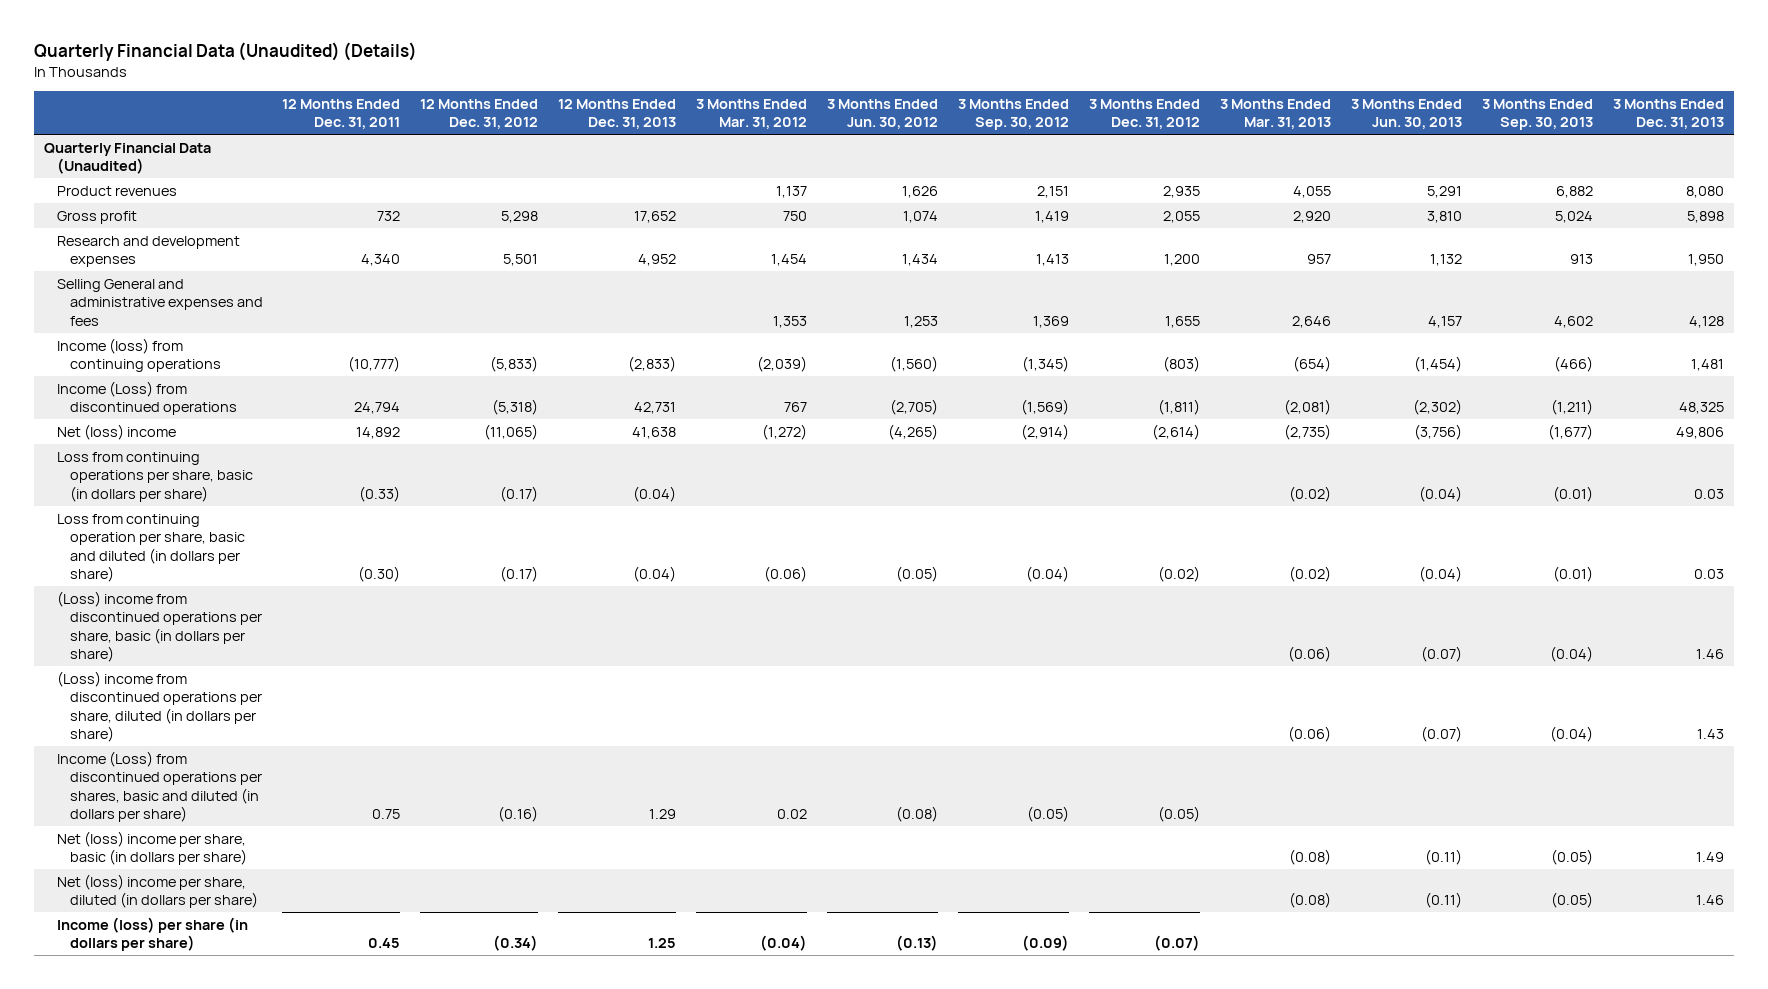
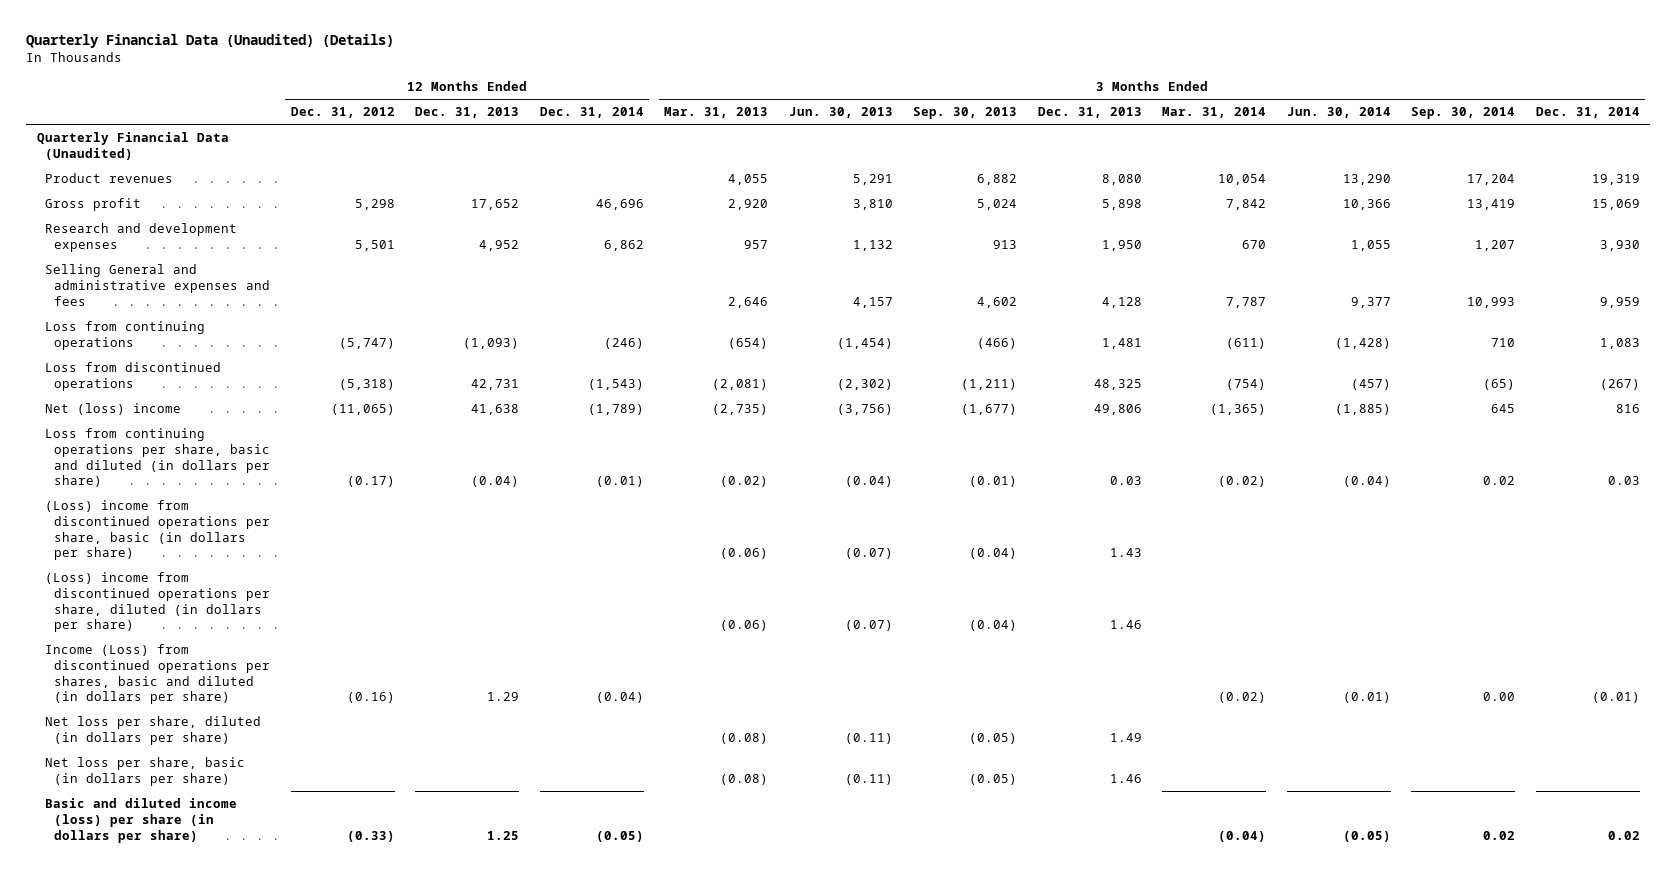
- | 12 Months Ended Dec. 31, 2011 | 12 Months Ended Dec. 31, 2012 | 12 Months Ended Dec. 31, 2013 | 3 Months Ended Mar. 31, 2012 | 3 Months Ended Jun. 30, 2012 | 3 Months Ended Sep. 30, 2012 | 3 Months Ended Dec. 31, 2012 | 3 Months Ended Mar. 31, 2013 | 3 Months Ended Jun. 30, 2013 | 3 Months Ended Sep. 30, 2013 | 3 Months Ended Dec. 31, 2013
+ | 12 Months Ended Dec. 31, 2012 | 12 Months Ended Dec. 31, 2013 | 12 Months Ended Dec. 31, 2014 | 3 Months Ended Mar. 31, 2013 | 3 Months Ended Jun. 30, 2013 | 3 Months Ended Sep. 30, 2013 | 3 Months Ended Dec. 31, 2013 | 3 Months Ended Mar. 31, 2014 | 3 Months Ended Jun. 30, 2014 | 3 Months Ended Sep. 30, 2014 | 3 Months Ended Dec. 31, 2014
- Income (loss) from continuing operations | (10,777) | (5,833) | (2,833) | (2,039) | (1,560) | (1,345) | (803) | (654) | (1,454) | (466) | 1,481
- Income (Loss) from discontinued operations | 24,794 | (5,318) | 42,731 | 767 | (2,705) | (1,569) | (1,811) | (2,081) | (2,302) | (1,211) | 48,325
+ Loss from continuing operations | (5,747) | (1,093) | (246) | (654) | (1,454) | (466) | 1,481 | (611) | (1,428) | 710 | 1,083
+ Loss from discontinued operations | (5,318) | 42,731 | (1,543) | (2,081) | (2,302) | (1,211) | 48,325 | (754) | (457) | (65) | (267)
- Loss from continuing operations per share, basic (in dollars per share) | (0.33) | (0.17) | (0.04) | | | | | (0.02) | (0.04) | (0.01) | 0.03
- Loss from continuing operation per share, basic and diluted (in dollars per share) | (0.30) | (0.17) | (0.04) | (0.06) | (0.05) | (0.04) | (0.02) | (0.02) | (0.04) | (0.01) | 0.03
- (Loss) income from discontinued operations per share, basic (in dollars per share) | | | | | | | | (0.06) | (0.07) | (0.04) | 1.46
- (Loss) income from discontinued operations per share, diluted (in dollars per share) | | | | | | | | (0.06) | (0.07) | (0.04) | 1.43
+ Loss from continuing operations per share, basic and diluted (in dollars per share) | (0.17) | (0.04) | (0.01) | (0.02) | (0.04) | (0.01) | 0.03 | (0.02) | (0.04) | 0.02 | 0.03
+ (Loss) income from discontinued operations per share, basic (in dollars per share) | | | | (0.06) | (0.07) | (0.04) | 1.43 | | | |
+ (Loss) income from discontinued operations per share, diluted (in dollars per share) | | | | (0.06) | (0.07) | (0.04) | 1.46 | | | |
- Net (loss) income per share, basic (in dollars per share) | | | | | | | | (0.08) | (0.11) | (0.05) | 1.49
- Net (loss) income per share, diluted (in dollars per share) | | | | | | | | (0.08) | (0.11) | (0.05) | 1.46
- Income (loss) per share (in dollars per share) | 0.45 | (0.34) | 1.25 | (0.04) | (0.13) | (0.09) | (0.07) | | | |
+ Net loss per share, diluted (in dollars per share) | | | | (0.08) | (0.11) | (0.05) | 1.49 | | | |
+ Net loss per share, basic (in dollars per share) | | | | (0.08) | (0.11) | (0.05) | 1.46 | | | |
+ Basic and diluted income (loss) per share (in dollars per share) | (0.33) | 1.25 | (0.05) | | | | | (0.04) | (0.05) | 0.02 | 0.02

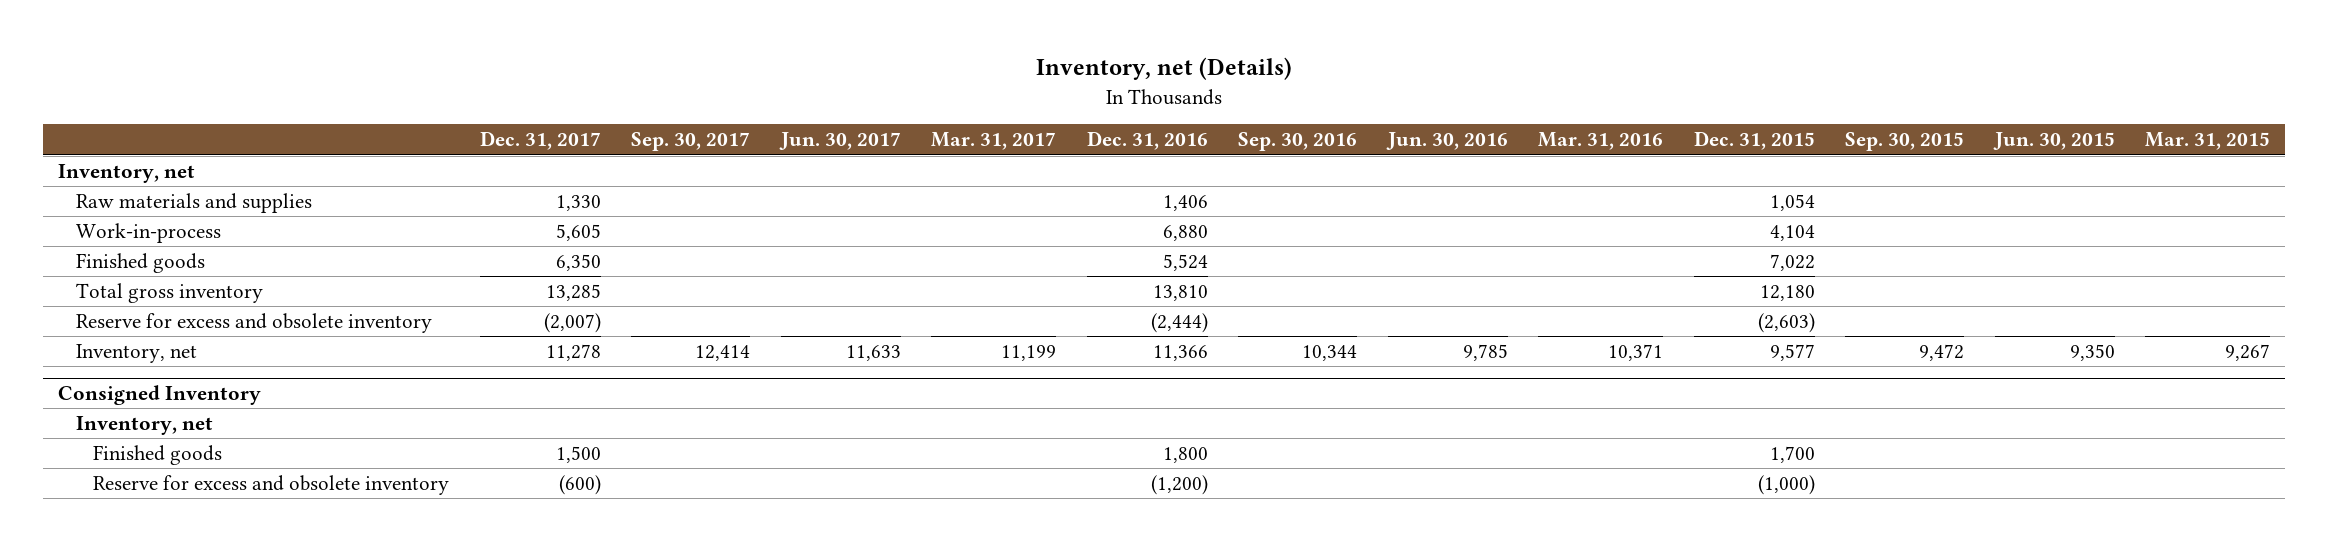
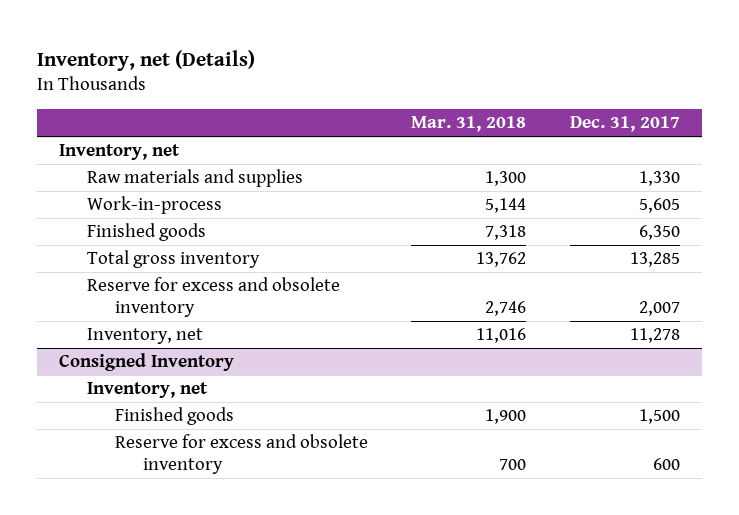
- | Dec. 31, 2017 | Sep. 30, 2017 | Jun. 30, 2017 | Mar. 31, 2017 | Dec. 31, 2016 | Sep. 30, 2016 | Jun. 30, 2016 | Mar. 31, 2016 | Dec. 31, 2015 | Sep. 30, 2015 | Jun. 30, 2015 | Mar. 31, 2015
+ | Mar. 31, 2018 | Dec. 31, 2017
- Reserve for excess and obsolete inventory | (2,007) | | | | (2,444) | | | | (2,603) | | |
+ Reserve for excess and obsolete inventory | 2,746 | 2,007
@ Consigned Inventory
- Reserve for excess and obsolete inventory | (600) | | | | (1,200) | | | | (1,000) | | |
+ Reserve for excess and obsolete inventory | 700 | 600

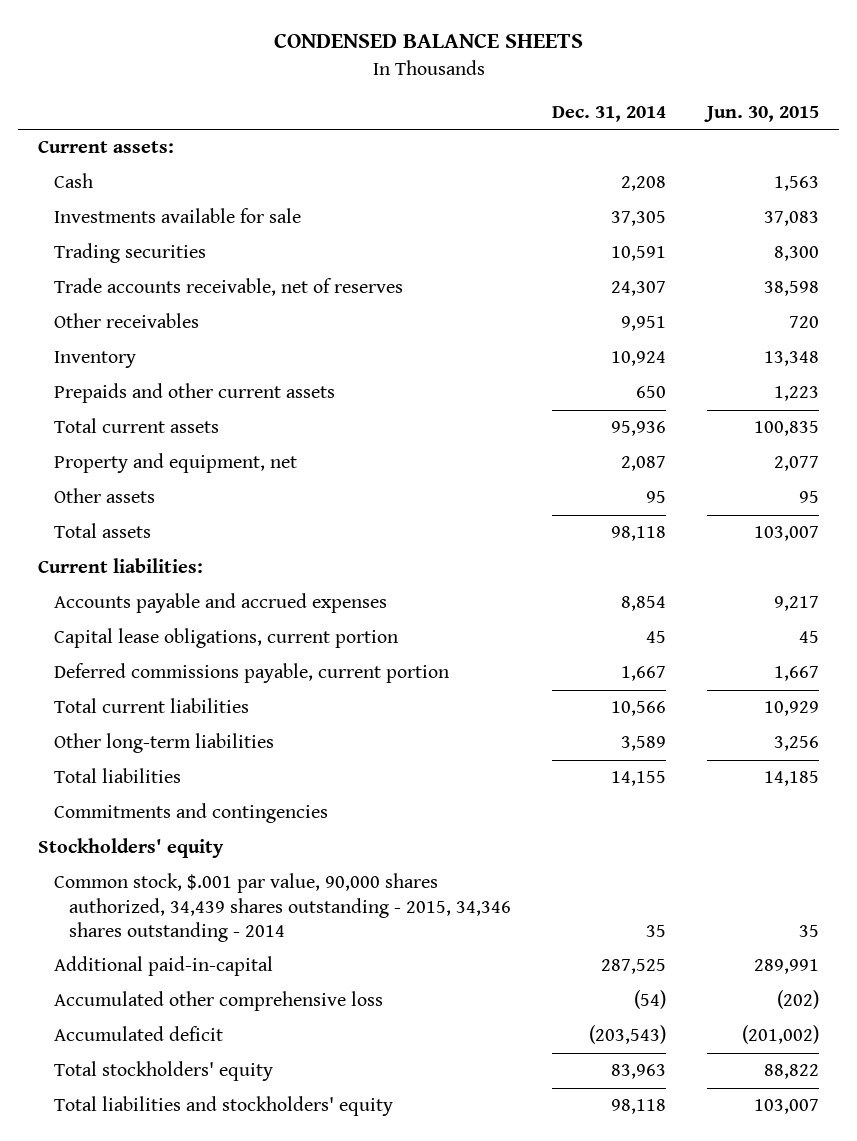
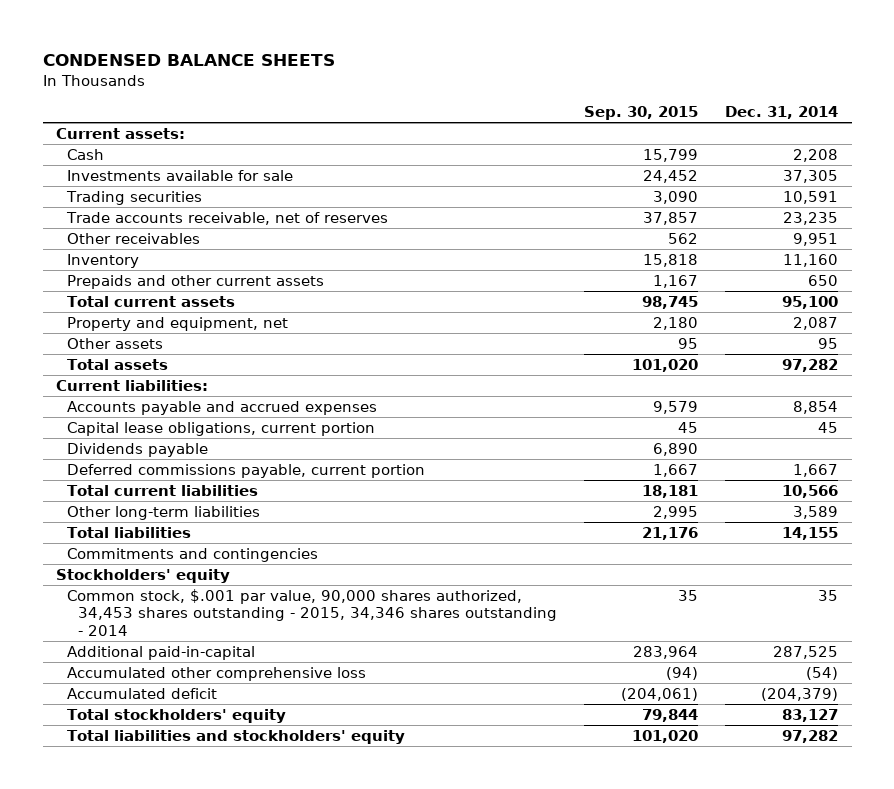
- | Dec. 31, 2014 | Jun. 30, 2015
+ | Sep. 30, 2015 | Dec. 31, 2014
- Trade accounts receivable, net of reserves | 24,307 | 38,598
+ Trade accounts receivable, net of reserves | 37,857 | 23,235
- Inventory | 10,924 | 13,348
+ Inventory | 15,818 | 11,160
- Total current assets | 95,936 | 100,835
+ Total current assets | 98,745 | 95,100
- Total assets | 98,118 | 103,007
+ Total assets | 101,020 | 97,282
+ Dividends payable | 6,890 |
- Common stock, $.001 par value, 90,000 shares authorized, 34,439 shares outstanding - 2015, 34,346 shares outstanding - 2014 | 35 | 35
+ Common stock, $.001 par value, 90,000 shares authorized, 34,453 shares outstanding - 2015, 34,346 shares outstanding - 2014 | 35 | 35
- Accumulated deficit | (203,543) | (201,002)
- Total stockholders' equity | 83,963 | 88,822
- Total liabilities and stockholders' equity | 98,118 | 103,007
+ Accumulated deficit | (204,061) | (204,379)
+ Total stockholders' equity | 79,844 | 83,127
+ Total liabilities and stockholders' equity | 101,020 | 97,282

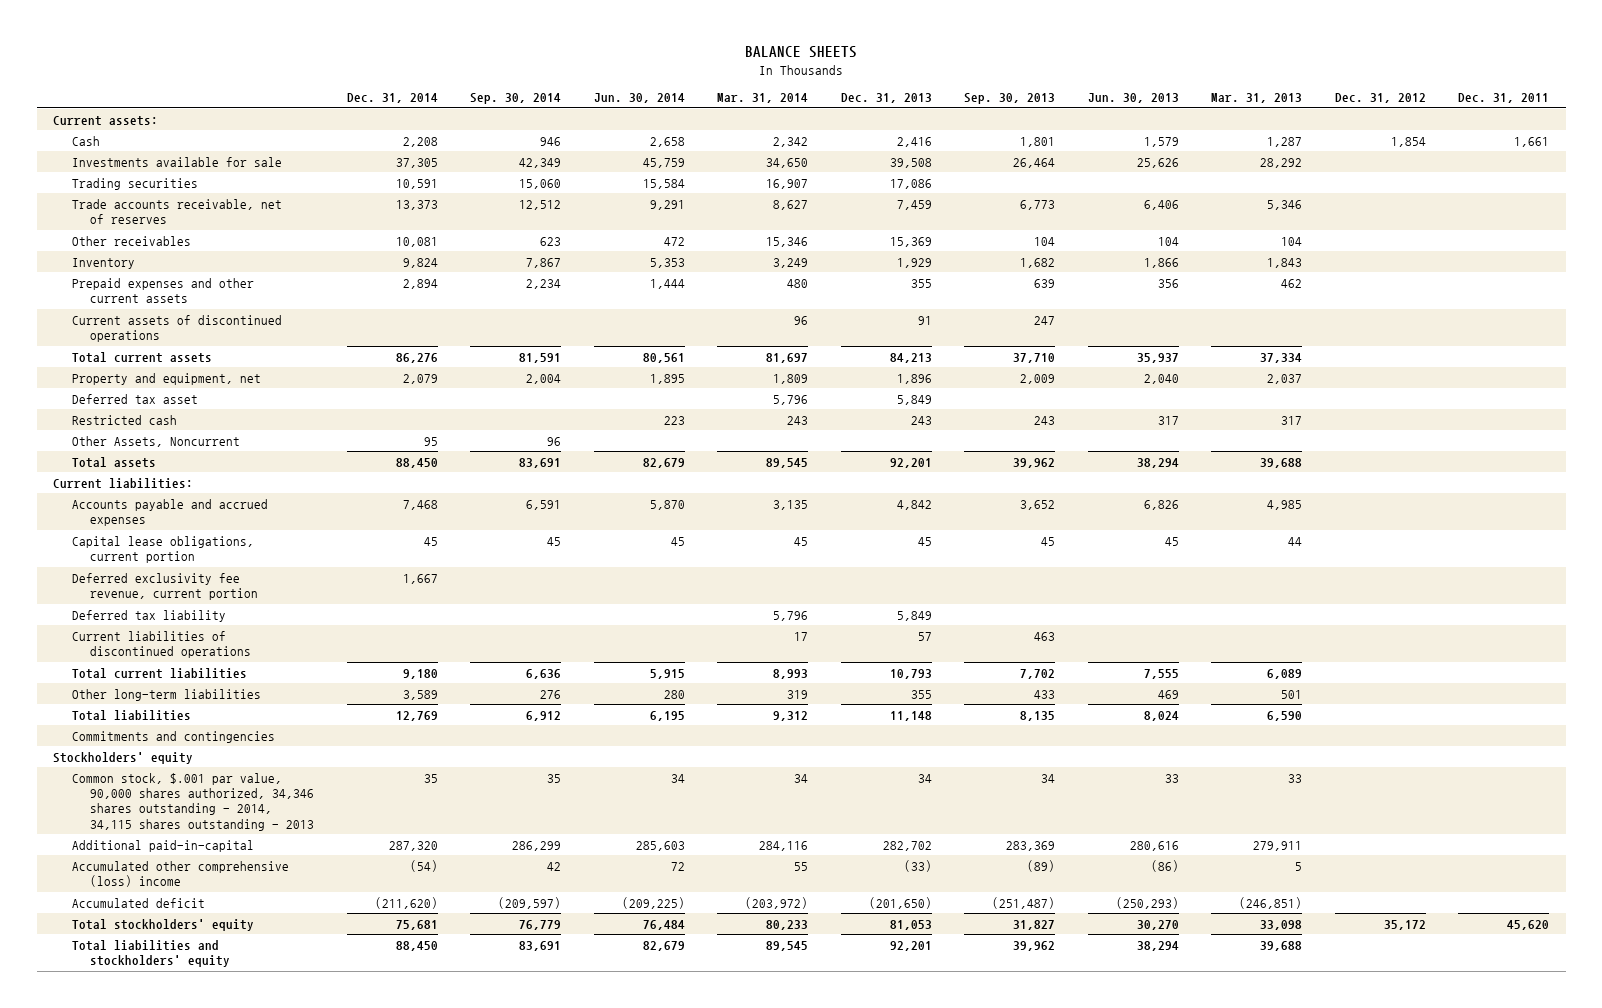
- CONDENSED BALANCE SHEETS
+ BALANCE SHEETS
- | Sep. 30, 2015 | Dec. 31, 2014
+ | Dec. 31, 2014 | Sep. 30, 2014 | Jun. 30, 2014 | Mar. 31, 2014 | Dec. 31, 2013 | Sep. 30, 2013 | Jun. 30, 2013 | Mar. 31, 2013 | Dec. 31, 2012 | Dec. 31, 2011
- Trade accounts receivable, net of reserves | 37,857 | 23,235
- Other receivables | 562 | 9,951
- Inventory | 15,818 | 11,160
- Prepaids and other current assets | 1,167 | 650
- Total current assets | 98,745 | 95,100
- Property and equipment, net | 2,180 | 2,087
- Other assets | 95 | 95
- Total assets | 101,020 | 97,282
+ Trade accounts receivable, net of reserves | 13,373 | 12,512 | 9,291 | 8,627 | 7,459 | 6,773 | 6,406 | 5,346 | |
+ Other receivables | 10,081 | 623 | 472 | 15,346 | 15,369 | 104 | 104 | 104 | |
+ Inventory | 9,824 | 7,867 | 5,353 | 3,249 | 1,929 | 1,682 | 1,866 | 1,843 | |
+ Prepaid expenses and other current assets | 2,894 | 2,234 | 1,444 | 480 | 355 | 639 | 356 | 462 | |
+ Current assets of discontinued operations | | | | 96 | 91 | 247 | | | |
+ Total current assets | 86,276 | 81,591 | 80,561 | 81,697 | 84,213 | 37,710 | 35,937 | 37,334 | |
+ Property and equipment, net | 2,079 | 2,004 | 1,895 | 1,809 | 1,896 | 2,009 | 2,040 | 2,037 | |
+ Deferred tax asset | | | | 5,796 | 5,849 | | | | |
+ Restricted cash | | | 223 | 243 | 243 | 243 | 317 | 317 | |
+ Other Assets, Noncurrent | 95 | 96 | | | | | | | |
+ Total assets | 88,450 | 83,691 | 82,679 | 89,545 | 92,201 | 39,962 | 38,294 | 39,688 | |
- Accounts payable and accrued expenses | 9,579 | 8,854
+ Accounts payable and accrued expenses | 7,468 | 6,591 | 5,870 | 3,135 | 4,842 | 3,652 | 6,826 | 4,985 | |
- Dividends payable | 6,890 |
- Deferred commissions payable, current portion | 1,667 | 1,667
- Total current liabilities | 18,181 | 10,566
+ Deferred exclusivity fee revenue, current portion | 1,667 | | | | | | | | |
+ Deferred tax liability | | | | 5,796 | 5,849 | | | | |
+ Current liabilities of discontinued operations | | | | 17 | 57 | 463 | | | |
+ Total current liabilities | 9,180 | 6,636 | 5,915 | 8,993 | 10,793 | 7,702 | 7,555 | 6,089 | |
- Total liabilities | 21,176 | 14,155
+ Total liabilities | 12,769 | 6,912 | 6,195 | 9,312 | 11,148 | 8,135 | 8,024 | 6,590 | |
- Common stock, $.001 par value, 90,000 shares authorized, 34,453 shares outstanding - 2015, 34,346 shares outstanding - 2014 | 35 | 35
- Additional paid-in-capital | 283,964 | 287,525
- Accumulated other comprehensive loss | (94) | (54)
- Accumulated deficit | (204,061) | (204,379)
- Total stockholders' equity | 79,844 | 83,127
- Total liabilities and stockholders' equity | 101,020 | 97,282
+ Common stock, $.001 par value, 90,000 shares authorized, 34,346 shares outstanding - 2014, 34,115 shares outstanding - 2013 | 35 | 35 | 34 | 34 | 34 | 34 | 33 | 33 | |
+ Additional paid-in-capital | 287,320 | 286,299 | 285,603 | 284,116 | 282,702 | 283,369 | 280,616 | 279,911 | |
+ Accumulated other comprehensive (loss) income | (54) | 42 | 72 | 55 | (33) | (89) | (86) | 5 | |
+ Accumulated deficit | (211,620) | (209,597) | (209,225) | (203,972) | (201,650) | (251,487) | (250,293) | (246,851) | |
+ Total stockholders' equity | 75,681 | 76,779 | 76,484 | 80,233 | 81,053 | 31,827 | 30,270 | 33,098 | 35,172 | 45,620
+ Total liabilities and stockholders' equity | 88,450 | 83,691 | 82,679 | 89,545 | 92,201 | 39,962 | 38,294 | 39,688 | |

